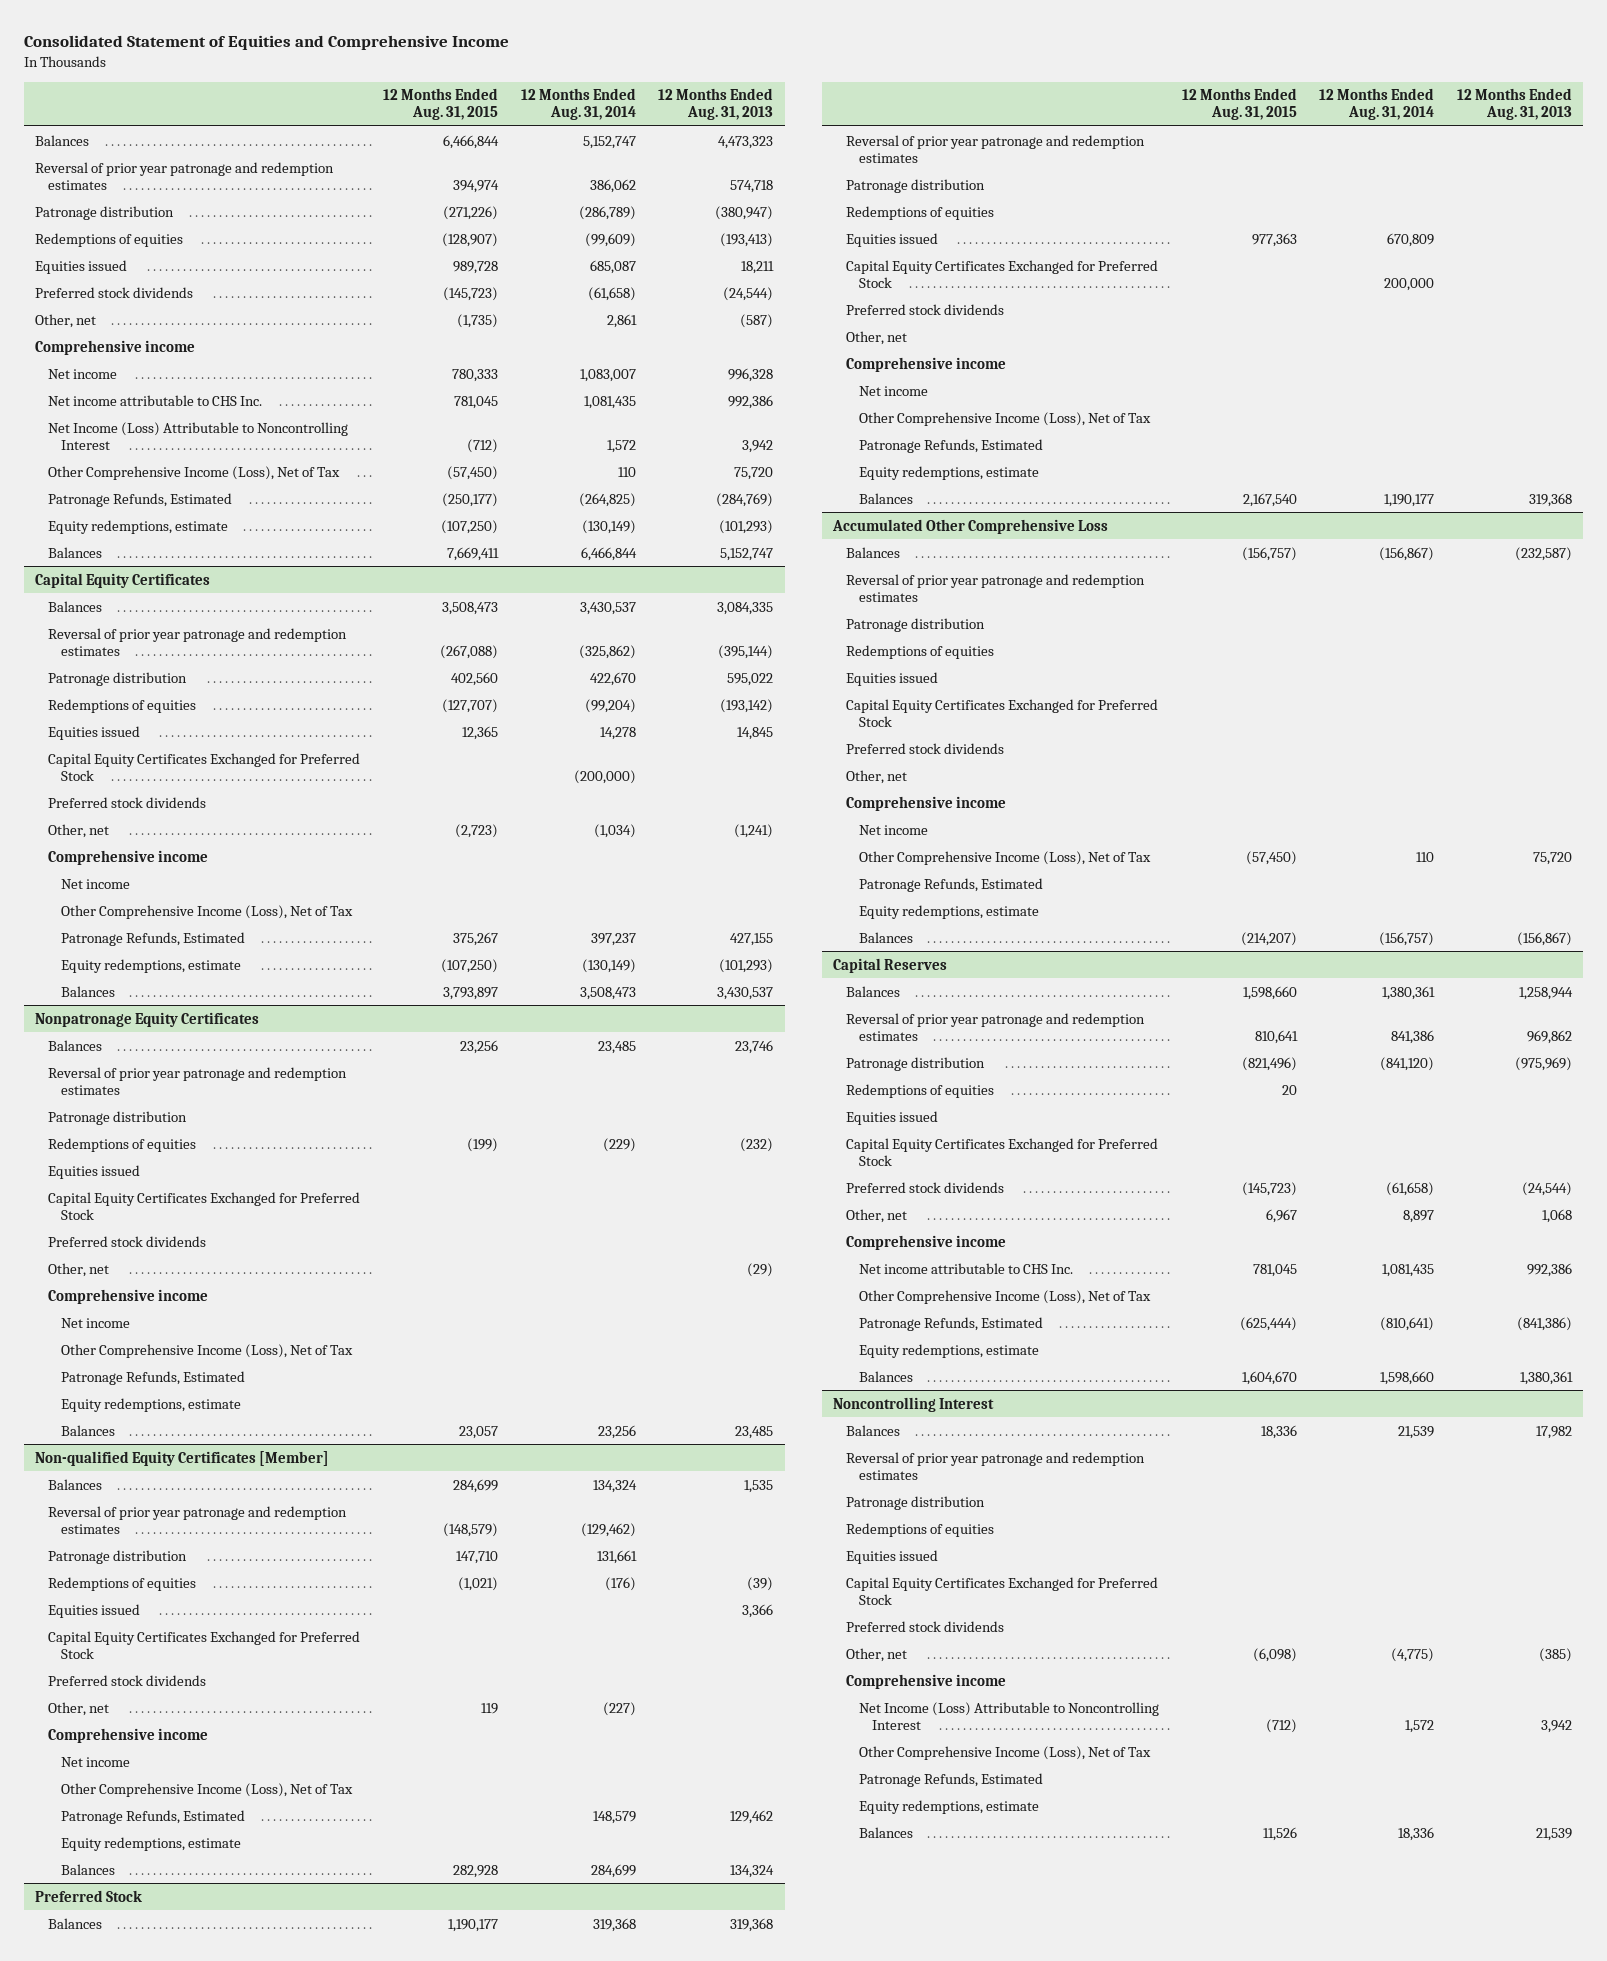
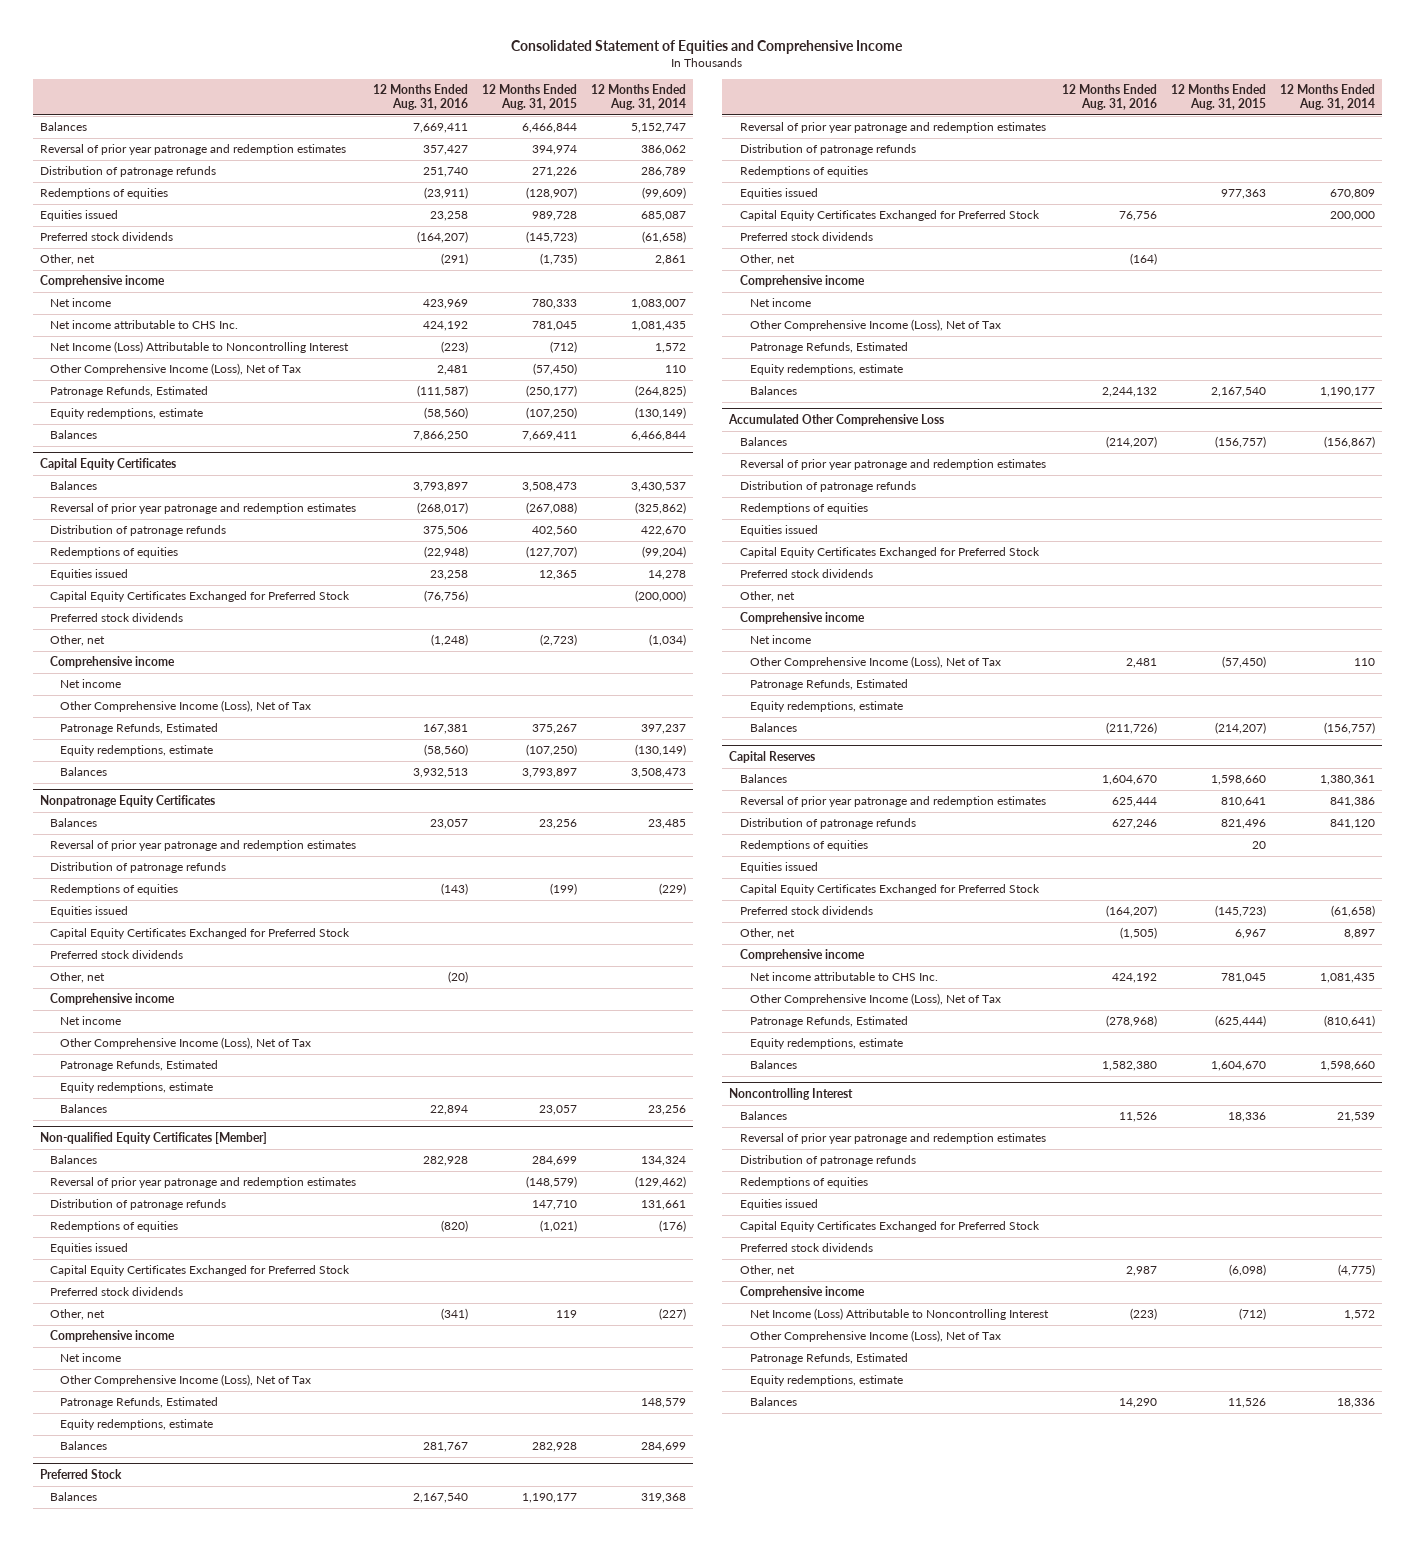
- | 12 Months Ended Aug. 31, 2015 | 12 Months Ended Aug. 31, 2014 | 12 Months Ended Aug. 31, 2013
+ | 12 Months Ended Aug. 31, 2016 | 12 Months Ended Aug. 31, 2015 | 12 Months Ended Aug. 31, 2014
- Patronage distribution | (271,226) | (286,789) | (380,947)
+ Distribution of patronage refunds | 251,740 | 271,226 | 286,789
@ Capital Equity Certificates
- Patronage distribution | 402,560 | 422,670 | 595,022
+ Distribution of patronage refunds | 375,506 | 402,560 | 422,670
@ Nonpatronage Equity Certificates
- Patronage distribution
+ Distribution of patronage refunds
@ Non-qualified Equity Certificates [Member]
- Patronage distribution | 147,710 | 131,661 |
+ Distribution of patronage refunds | | 147,710 | 131,661
@ Preferred Stock
- Patronage distribution
+ Distribution of patronage refunds
@ Accumulated Other Comprehensive Loss
- Patronage distribution
+ Distribution of patronage refunds
@ Capital Reserves
- Patronage distribution | (821,496) | (841,120) | (975,969)
+ Distribution of patronage refunds | 627,246 | 821,496 | 841,120
@ Noncontrolling Interest
- Patronage distribution
+ Distribution of patronage refunds

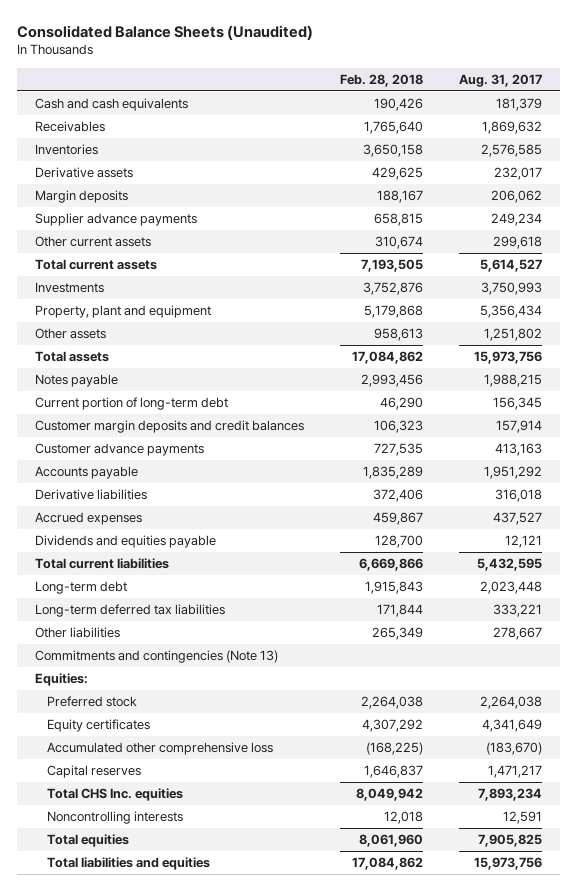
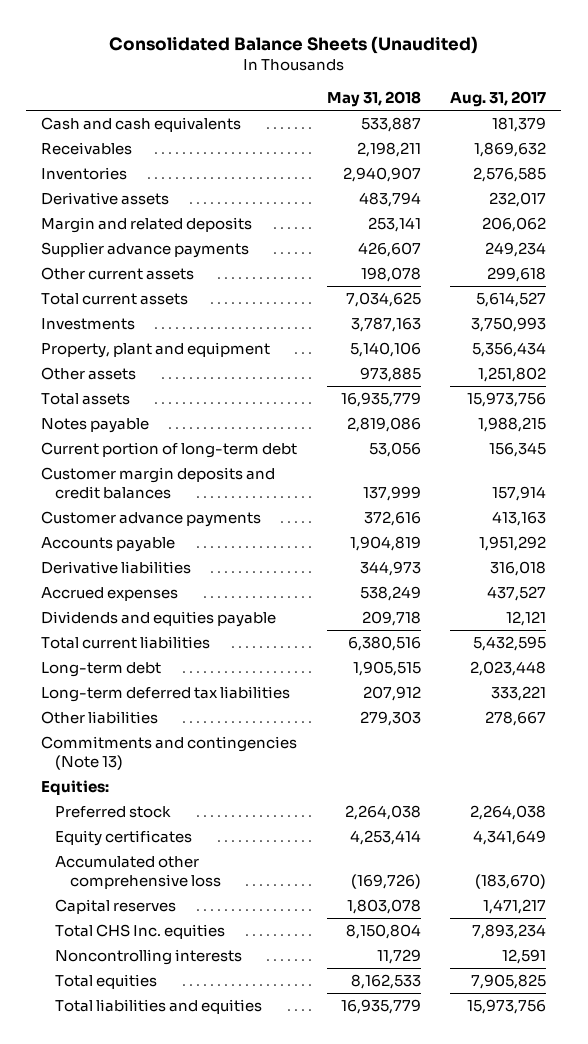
- | Feb. 28, 2018 | Aug. 31, 2017
+ | May 31, 2018 | Aug. 31, 2017
- Margin deposits | 188,167 | 206,062
+ Margin and related deposits | 253,141 | 206,062

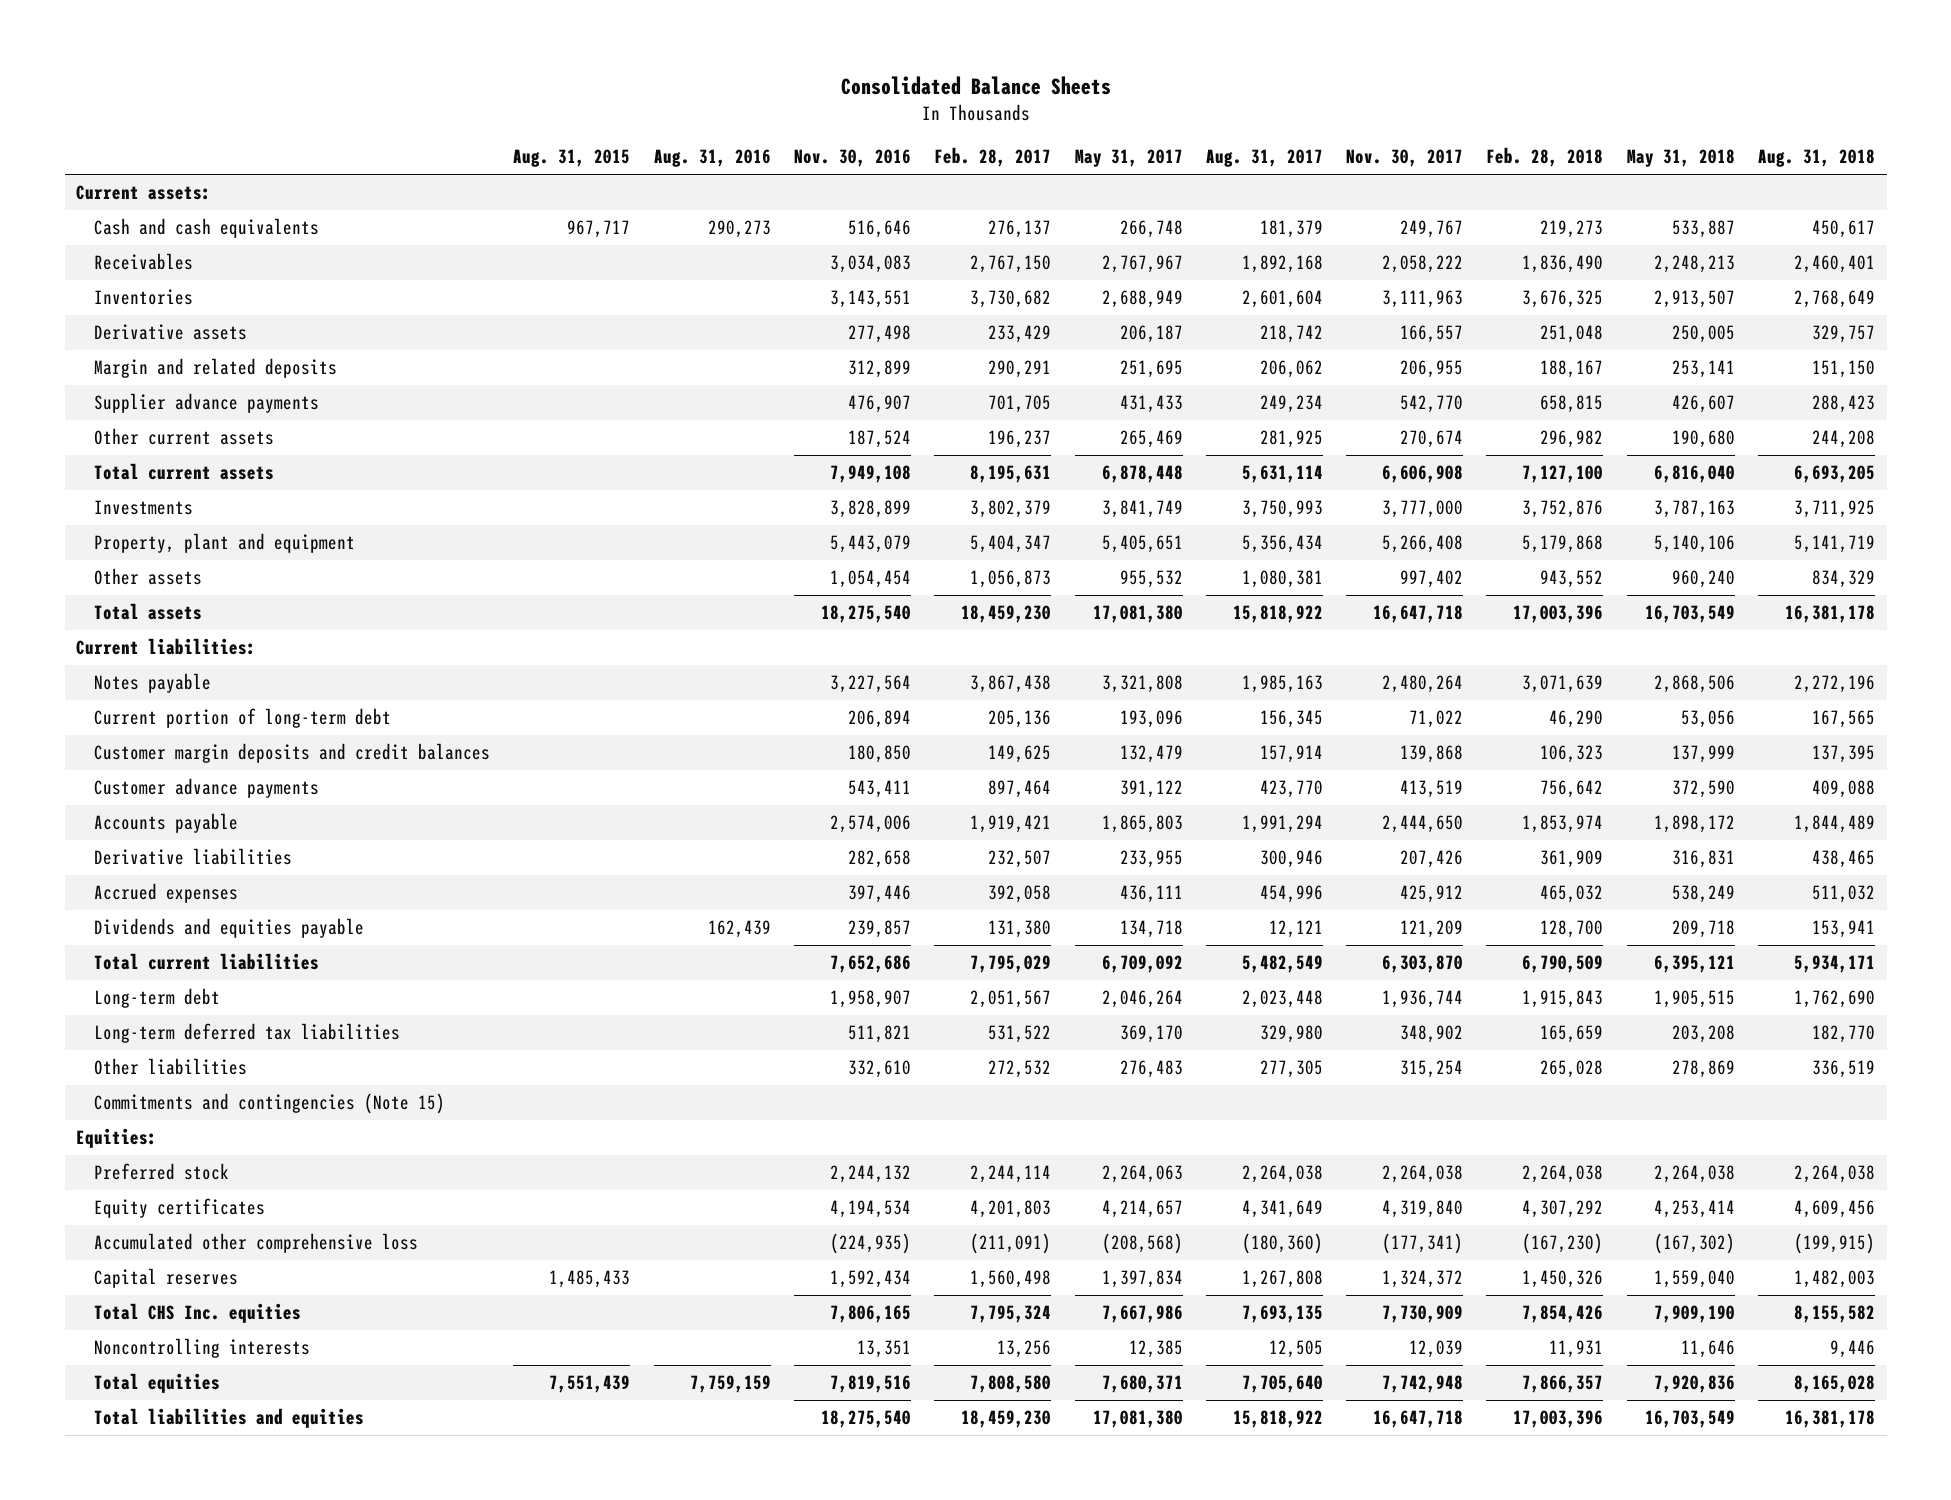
- Consolidated Balance Sheets (Unaudited)
+ Consolidated Balance Sheets
- | May 31, 2018 | Aug. 31, 2017
+ | Aug. 31, 2015 | Aug. 31, 2016 | Nov. 30, 2016 | Feb. 28, 2017 | May 31, 2017 | Aug. 31, 2017 | Nov. 30, 2017 | Feb. 28, 2018 | May 31, 2018 | Aug. 31, 2018
+ Current assets:
- Receivables | 2,198,211 | 1,869,632
- Inventories | 2,940,907 | 2,576,585
- Derivative assets | 483,794 | 232,017
+ Receivables | | | 3,034,083 | 2,767,150 | 2,767,967 | 1,892,168 | 2,058,222 | 1,836,490 | 2,248,213 | 2,460,401
+ Inventories | | | 3,143,551 | 3,730,682 | 2,688,949 | 2,601,604 | 3,111,963 | 3,676,325 | 2,913,507 | 2,768,649
+ Derivative assets | | | 277,498 | 233,429 | 206,187 | 218,742 | 166,557 | 251,048 | 250,005 | 329,757
- Other current assets | 198,078 | 299,618
- Total current assets | 7,034,625 | 5,614,527
+ Other current assets | | | 187,524 | 196,237 | 265,469 | 281,925 | 270,674 | 296,982 | 190,680 | 244,208
+ Total current assets | | | 7,949,108 | 8,195,631 | 6,878,448 | 5,631,114 | 6,606,908 | 7,127,100 | 6,816,040 | 6,693,205
- Other assets | 973,885 | 1,251,802
- Total assets | 16,935,779 | 15,973,756
- Notes payable | 2,819,086 | 1,988,215
+ Other assets | | | 1,054,454 | 1,056,873 | 955,532 | 1,080,381 | 997,402 | 943,552 | 960,240 | 834,329
+ Total assets | | | 18,275,540 | 18,459,230 | 17,081,380 | 15,818,922 | 16,647,718 | 17,003,396 | 16,703,549 | 16,381,178
+ Current liabilities:
+ Notes payable | | | 3,227,564 | 3,867,438 | 3,321,808 | 1,985,163 | 2,480,264 | 3,071,639 | 2,868,506 | 2,272,196
- Customer advance payments | 372,616 | 413,163
- Accounts payable | 1,904,819 | 1,951,292
- Derivative liabilities | 344,973 | 316,018
- Accrued expenses | 538,249 | 437,527
+ Customer advance payments | | | 543,411 | 897,464 | 391,122 | 423,770 | 413,519 | 756,642 | 372,590 | 409,088
+ Accounts payable | | | 2,574,006 | 1,919,421 | 1,865,803 | 1,991,294 | 2,444,650 | 1,853,974 | 1,898,172 | 1,844,489
+ Derivative liabilities | | | 282,658 | 232,507 | 233,955 | 300,946 | 207,426 | 361,909 | 316,831 | 438,465
+ Accrued expenses | | | 397,446 | 392,058 | 436,111 | 454,996 | 425,912 | 465,032 | 538,249 | 511,032
- Total current liabilities | 6,380,516 | 5,432,595
+ Total current liabilities | | | 7,652,686 | 7,795,029 | 6,709,092 | 5,482,549 | 6,303,870 | 6,790,509 | 6,395,121 | 5,934,171
- Long-term deferred tax liabilities | 207,912 | 333,221
- Other liabilities | 279,303 | 278,667
- Commitments and contingencies (Note 13)
+ Long-term deferred tax liabilities | | | 511,821 | 531,522 | 369,170 | 329,980 | 348,902 | 165,659 | 203,208 | 182,770
+ Other liabilities | | | 332,610 | 272,532 | 276,483 | 277,305 | 315,254 | 265,028 | 278,869 | 336,519
+ Commitments and contingencies (Note 15)
- Accumulated other comprehensive loss | (169,726) | (183,670)
- Capital reserves | 1,803,078 | 1,471,217
- Total CHS Inc. equities | 8,150,804 | 7,893,234
- Noncontrolling interests | 11,729 | 12,591
- Total equities | 8,162,533 | 7,905,825
- Total liabilities and equities | 16,935,779 | 15,973,756
+ Accumulated other comprehensive loss | | | (224,935) | (211,091) | (208,568) | (180,360) | (177,341) | (167,230) | (167,302) | (199,915)
+ Capital reserves | 1,485,433 | | 1,592,434 | 1,560,498 | 1,397,834 | 1,267,808 | 1,324,372 | 1,450,326 | 1,559,040 | 1,482,003
+ Total CHS Inc. equities | | | 7,806,165 | 7,795,324 | 7,667,986 | 7,693,135 | 7,730,909 | 7,854,426 | 7,909,190 | 8,155,582
+ Noncontrolling interests | | | 13,351 | 13,256 | 12,385 | 12,505 | 12,039 | 11,931 | 11,646 | 9,446
+ Total equities | 7,551,439 | 7,759,159 | 7,819,516 | 7,808,580 | 7,680,371 | 7,705,640 | 7,742,948 | 7,866,357 | 7,920,836 | 8,165,028
+ Total liabilities and equities | | | 18,275,540 | 18,459,230 | 17,081,380 | 15,818,922 | 16,647,718 | 17,003,396 | 16,703,549 | 16,381,178

